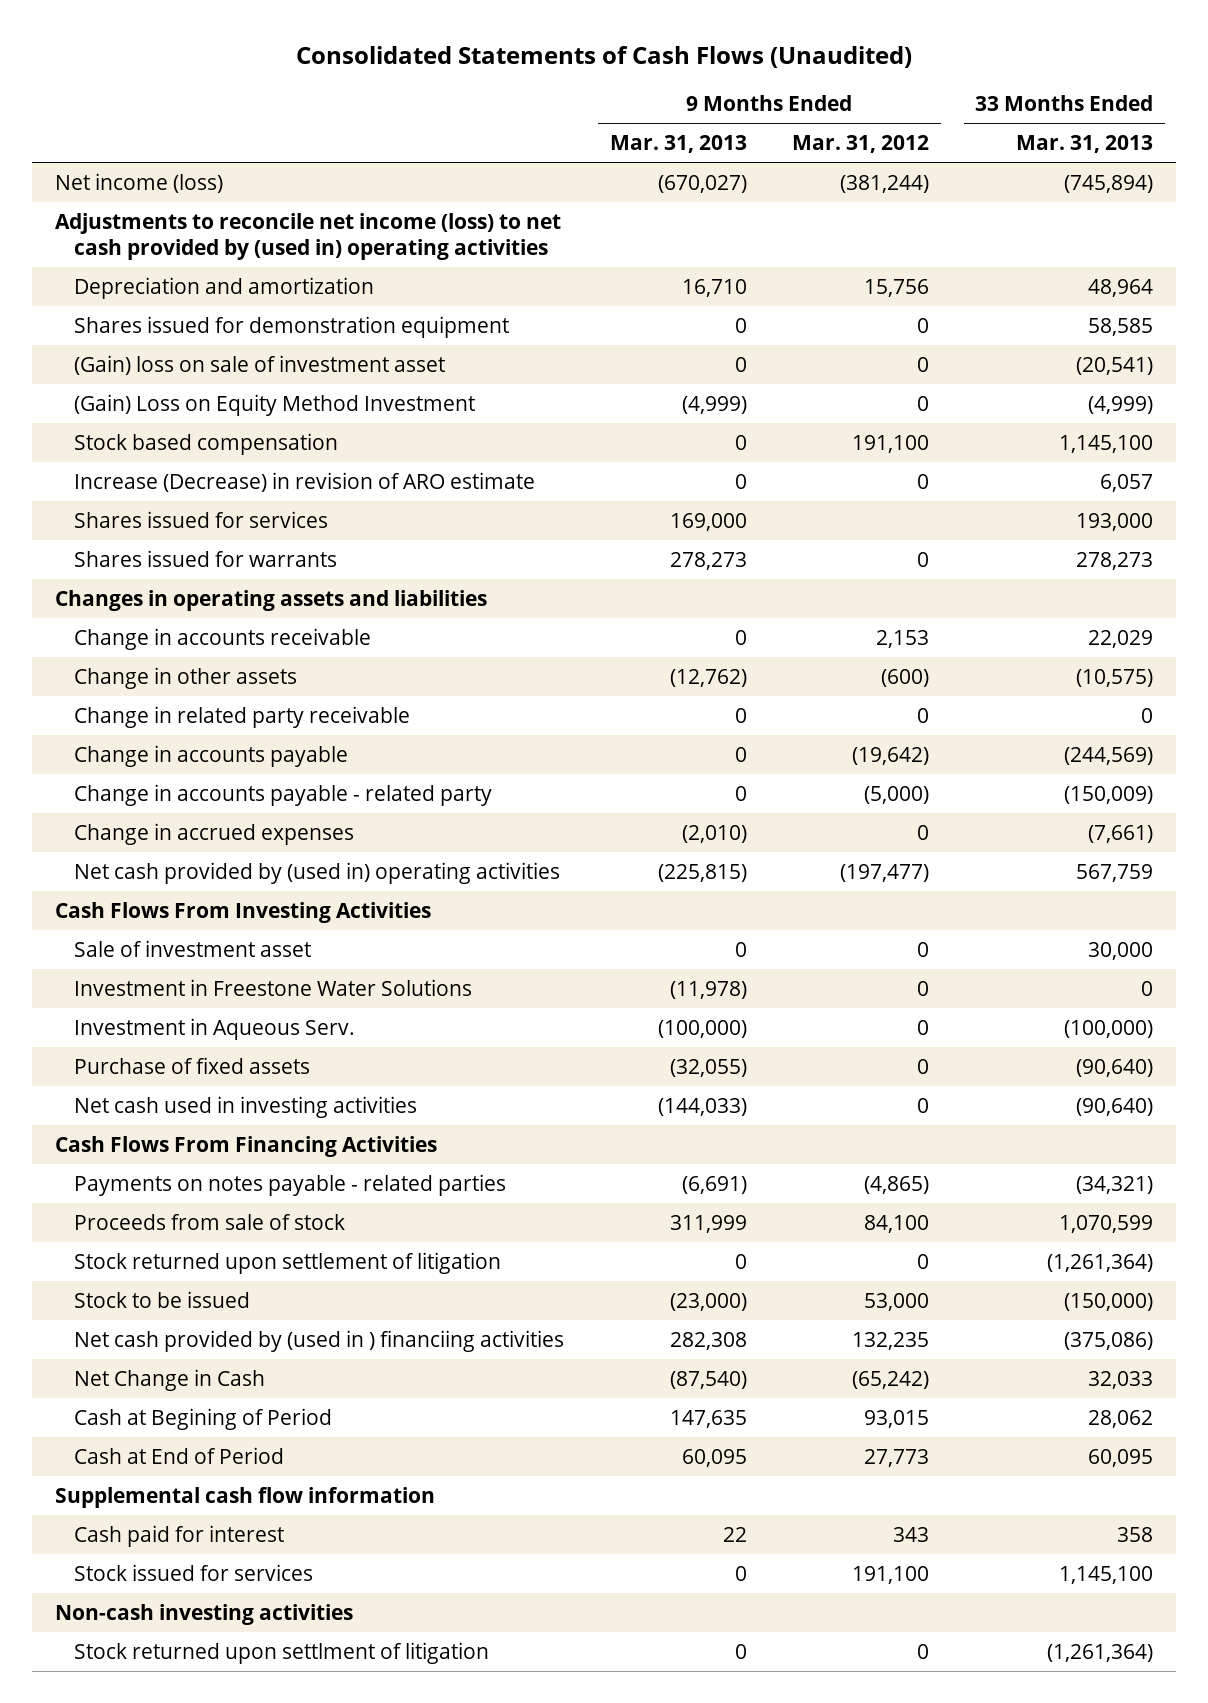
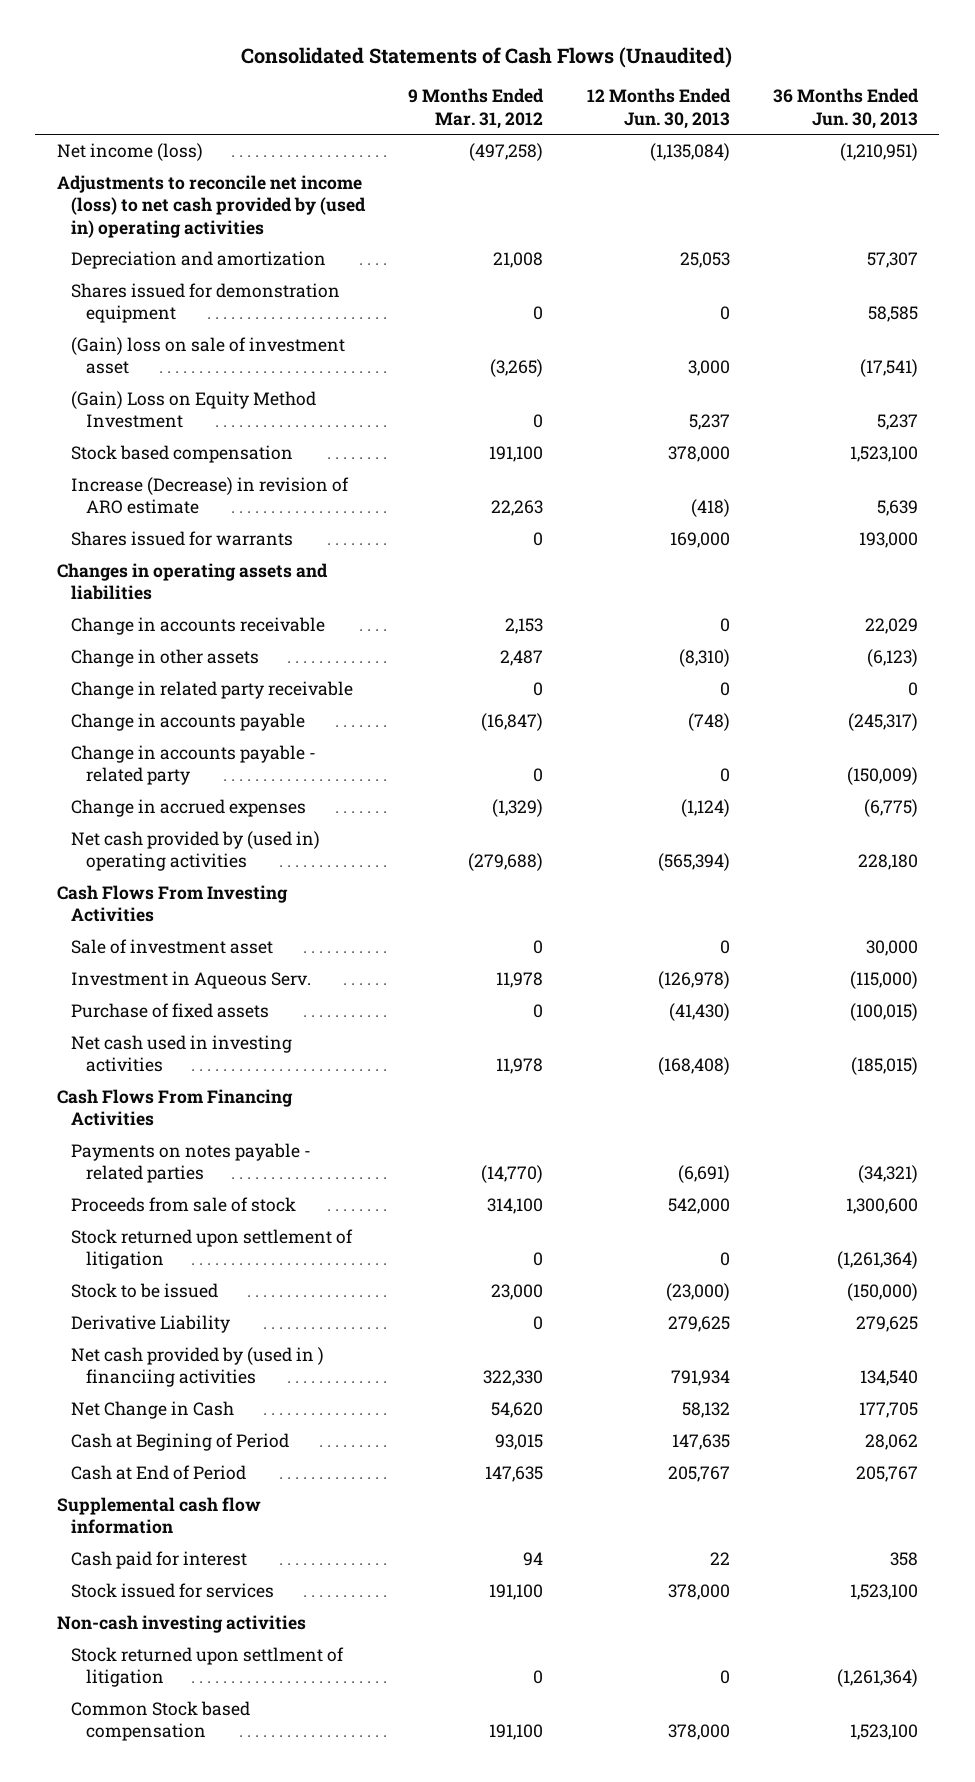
- | 9 Months Ended Mar. 31, 2013 | 9 Months Ended Mar. 31, 2012 | 33 Months Ended Mar. 31, 2013
+ | 9 Months Ended Mar. 31, 2012 | 12 Months Ended Jun. 30, 2013 | 36 Months Ended Jun. 30, 2013
- Net income (loss) | (670,027) | (381,244) | (745,894)
+ Net income (loss) | (497,258) | (1,135,084) | (1,210,951)
- Depreciation and amortization | 16,710 | 15,756 | 48,964
+ Depreciation and amortization | 21,008 | 25,053 | 57,307
- (Gain) loss on sale of investment asset | 0 | 0 | (20,541)
+ (Gain) loss on sale of investment asset | (3,265) | 3,000 | (17,541)
- Increase (Decrease) in revision of ARO estimate | 0 | 0 | 6,057
- Shares issued for services | 169,000 | | 193,000
+ Increase (Decrease) in revision of ARO estimate | 22,263 | (418) | 5,639
- Change in other assets | (12,762) | (600) | (10,575)
+ Change in other assets | 2,487 | (8,310) | (6,123)
- Change in accounts payable | 0 | (19,642) | (244,569)
- Change in accounts payable - related party | 0 | (5,000) | (150,009)
- Change in accrued expenses | (2,010) | 0 | (7,661)
- Net cash provided by (used in) operating activities | (225,815) | (197,477) | 567,759
+ Change in accounts payable | (16,847) | (748) | (245,317)
+ Change in accounts payable - related party | 0 | 0 | (150,009)
+ Change in accrued expenses | (1,329) | (1,124) | (6,775)
+ Net cash provided by (used in) operating activities | (279,688) | (565,394) | 228,180
- Investment in Freestone Water Solutions | (11,978) | 0 | 0
- Investment in Aqueous Serv. | (100,000) | 0 | (100,000)
+ Investment in Aqueous Serv. | 11,978 | (126,978) | (115,000)
- Net cash used in investing activities | (144,033) | 0 | (90,640)
+ Net cash used in investing activities | 11,978 | (168,408) | (185,015)
- Payments on notes payable - related parties | (6,691) | (4,865) | (34,321)
- Proceeds from sale of stock | 311,999 | 84,100 | 1,070,599
+ Payments on notes payable - related parties | (14,770) | (6,691) | (34,321)
+ Proceeds from sale of stock | 314,100 | 542,000 | 1,300,600
- Stock to be issued | (23,000) | 53,000 | (150,000)
- Net cash provided by (used in ) financiing activities | 282,308 | 132,235 | (375,086)
- Net Change in Cash | (87,540) | (65,242) | 32,033
+ Stock to be issued | 23,000 | (23,000) | (150,000)
+ Derivative Liability | 0 | 279,625 | 279,625
+ Net cash provided by (used in ) financiing activities | 322,330 | 791,934 | 134,540
+ Net Change in Cash | 54,620 | 58,132 | 177,705
- Cash at End of Period | 60,095 | 27,773 | 60,095
+ Cash at End of Period | 147,635 | 205,767 | 205,767
- Cash paid for interest | 22 | 343 | 358
+ Cash paid for interest | 94 | 22 | 358
+ Common Stock based compensation | 191,100 | 378,000 | 1,523,100

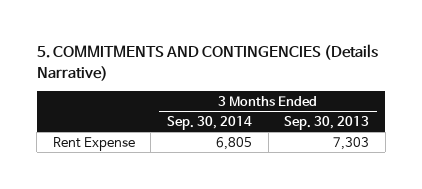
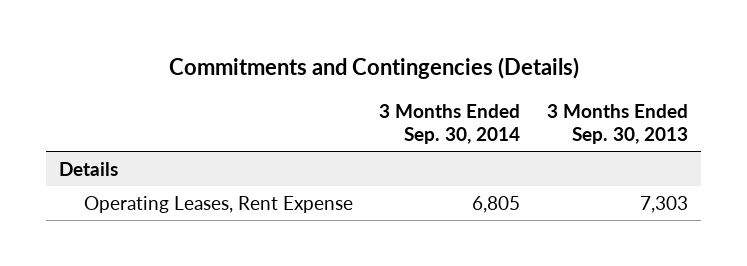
- 5. COMMITMENTS AND CONTINGENCIES (Details Narrative)
+ Commitments and Contingencies (Details)
- Rent Expense | 6,805 | 7,303
+ Details
+ Operating Leases, Rent Expense | 6,805 | 7,303

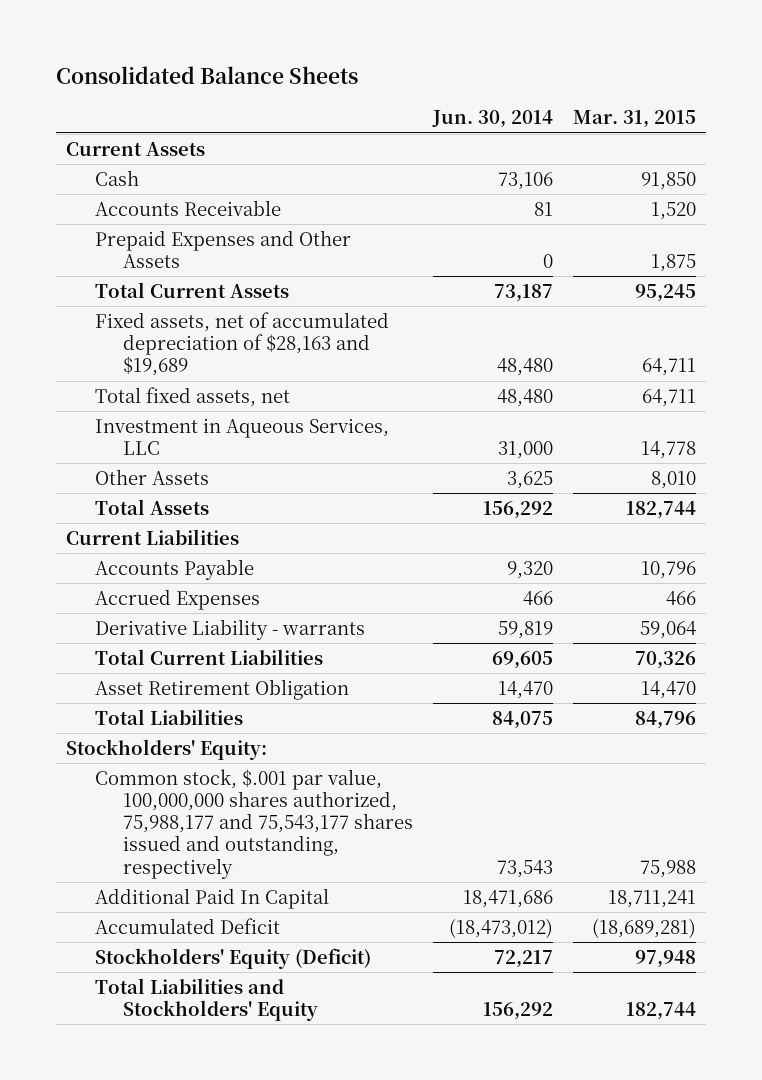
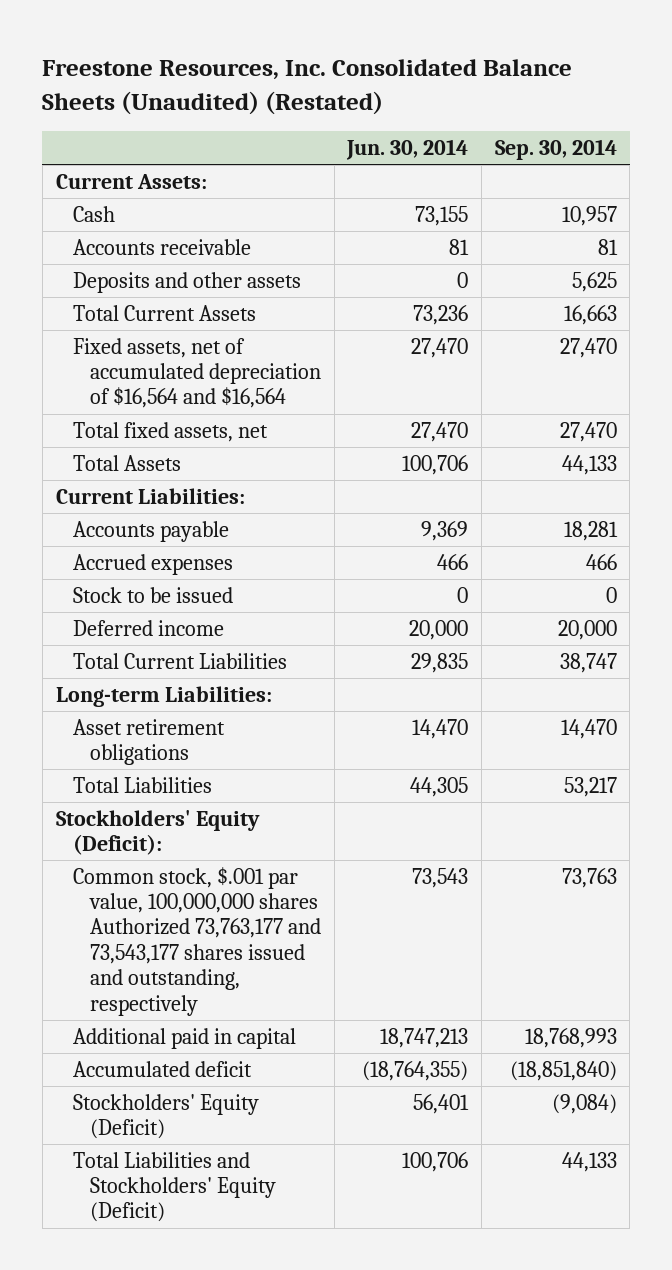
- Consolidated Balance Sheets
+ Freestone Resources, Inc. Consolidated Balance Sheets (Unaudited) (Restated)
- | Jun. 30, 2014 | Mar. 31, 2015
+ | Jun. 30, 2014 | Sep. 30, 2014
- Current Assets
- Cash | 73,106 | 91,850
- Accounts Receivable | 81 | 1,520
- Prepaid Expenses and Other Assets | 0 | 1,875
- Total Current Assets | 73,187 | 95,245
- Fixed assets, net of accumulated depreciation of $28,163 and $19,689 | 48,480 | 64,711
- Total fixed assets, net | 48,480 | 64,711
- Investment in Aqueous Services, LLC | 31,000 | 14,778
- Other Assets | 3,625 | 8,010
- Total Assets | 156,292 | 182,744
- Current Liabilities
- Accounts Payable | 9,320 | 10,796
- Accrued Expenses | 466 | 466
- Derivative Liability - warrants | 59,819 | 59,064
- Total Current Liabilities | 69,605 | 70,326
- Asset Retirement Obligation | 14,470 | 14,470
- Total Liabilities | 84,075 | 84,796
- Stockholders' Equity:
- Common stock, $.001 par value, 100,000,000 shares authorized, 75,988,177 and 75,543,177 shares issued and outstanding, respectively | 73,543 | 75,988
- Additional Paid In Capital | 18,471,686 | 18,711,241
- Accumulated Deficit | (18,473,012) | (18,689,281)
- Stockholders' Equity (Deficit) | 72,217 | 97,948
- Total Liabilities and Stockholders' Equity | 156,292 | 182,744
+ Current Assets:
+ Cash | 73,155 | 10,957
+ Accounts receivable | 81 | 81
+ Deposits and other assets | 0 | 5,625
+ Total Current Assets | 73,236 | 16,663
+ Fixed assets, net of accumulated depreciation of $16,564 and $16,564 | 27,470 | 27,470
+ Total fixed assets, net | 27,470 | 27,470
+ Total Assets | 100,706 | 44,133
+ Current Liabilities:
+ Accounts payable | 9,369 | 18,281
+ Accrued expenses | 466 | 466
+ Stock to be issued | 0 | 0
+ Deferred income | 20,000 | 20,000
+ Total Current Liabilities | 29,835 | 38,747
+ Long-term Liabilities:
+ Asset retirement obligations | 14,470 | 14,470
+ Total Liabilities | 44,305 | 53,217
+ Stockholders' Equity (Deficit):
+ Common stock, $.001 par value, 100,000,000 shares Authorized 73,763,177 and 73,543,177 shares issued and outstanding, respectively | 73,543 | 73,763
+ Additional paid in capital | 18,747,213 | 18,768,993
+ Accumulated deficit | (18,764,355) | (18,851,840)
+ Stockholders' Equity (Deficit) | 56,401 | (9,084)
+ Total Liabilities and Stockholders' Equity (Deficit) | 100,706 | 44,133

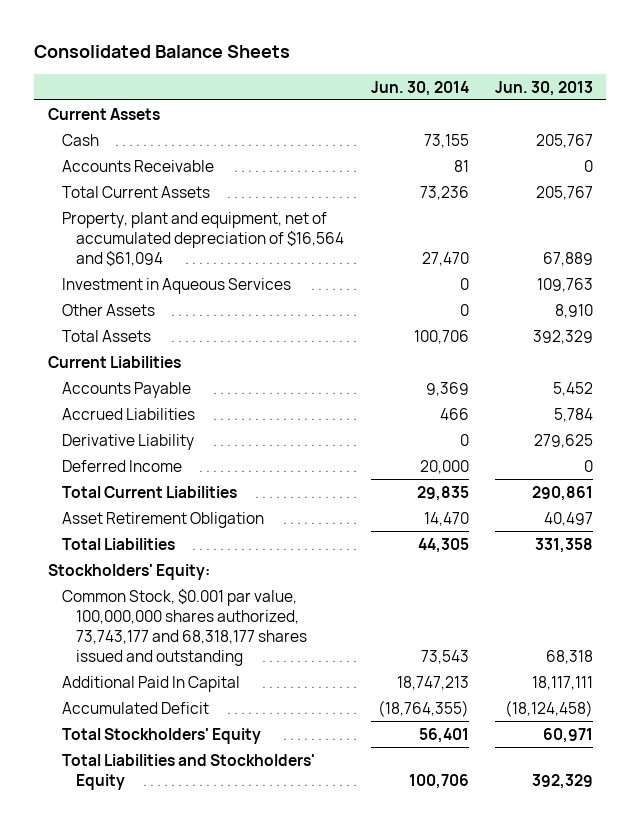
- Freestone Resources, Inc. Consolidated Balance Sheets (Unaudited) (Restated)
+ Consolidated Balance Sheets
- | Jun. 30, 2014 | Sep. 30, 2014
+ | Jun. 30, 2014 | Jun. 30, 2013
- Current Assets:
+ Current Assets
- Accounts receivable | 81 | 81
- Deposits and other assets | 0 | 5,625
+ Accounts Receivable | 81 | 0
- Fixed assets, net of accumulated depreciation of $16,564 and $16,564 | 27,470 | 27,470
- Total fixed assets, net | 27,470 | 27,470
+ Property, plant and equipment, net of accumulated depreciation of $16,564 and $61,094 | 27,470 | 67,889
+ Investment in Aqueous Services | 0 | 109,763
+ Other Assets | 0 | 8,910
- Current Liabilities:
- Accounts payable | 9,369 | 18,281
- Accrued expenses | 466 | 466
- Stock to be issued | 0 | 0
- Deferred income | 20,000 | 20,000
+ Current Liabilities
+ Accounts Payable | 9,369 | 5,452
+ Accrued Liabilities | 466 | 5,784
+ Derivative Liability | 0 | 279,625
+ Deferred Income | 20,000 | 0
- Long-term Liabilities:
- Asset retirement obligations | 14,470 | 14,470
+ Asset Retirement Obligation | 14,470 | 40,497
- Stockholders' Equity (Deficit):
- Common stock, $.001 par value, 100,000,000 shares Authorized 73,763,177 and 73,543,177 shares issued and outstanding, respectively | 73,543 | 73,763
- Additional paid in capital | 18,747,213 | 18,768,993
- Accumulated deficit | (18,764,355) | (18,851,840)
- Stockholders' Equity (Deficit) | 56,401 | (9,084)
- Total Liabilities and Stockholders' Equity (Deficit) | 100,706 | 44,133
+ Stockholders' Equity:
+ Common Stock, $0.001 par value, 100,000,000 shares authorized, 73,743,177 and 68,318,177 shares issued and outstanding | 73,543 | 68,318
+ Additional Paid In Capital | 18,747,213 | 18,117,111
+ Accumulated Deficit | (18,764,355) | (18,124,458)
+ Total Stockholders' Equity | 56,401 | 60,971
+ Total Liabilities and Stockholders' Equity | 100,706 | 392,329

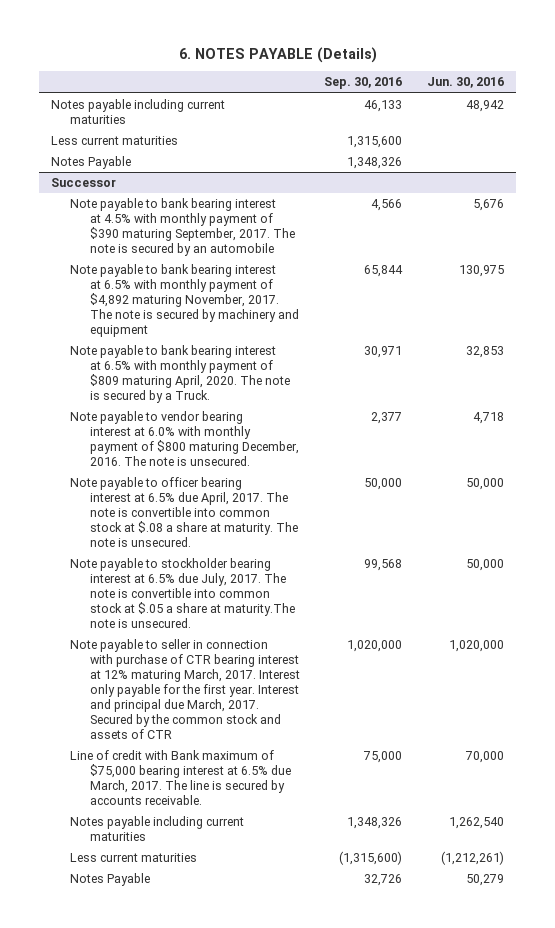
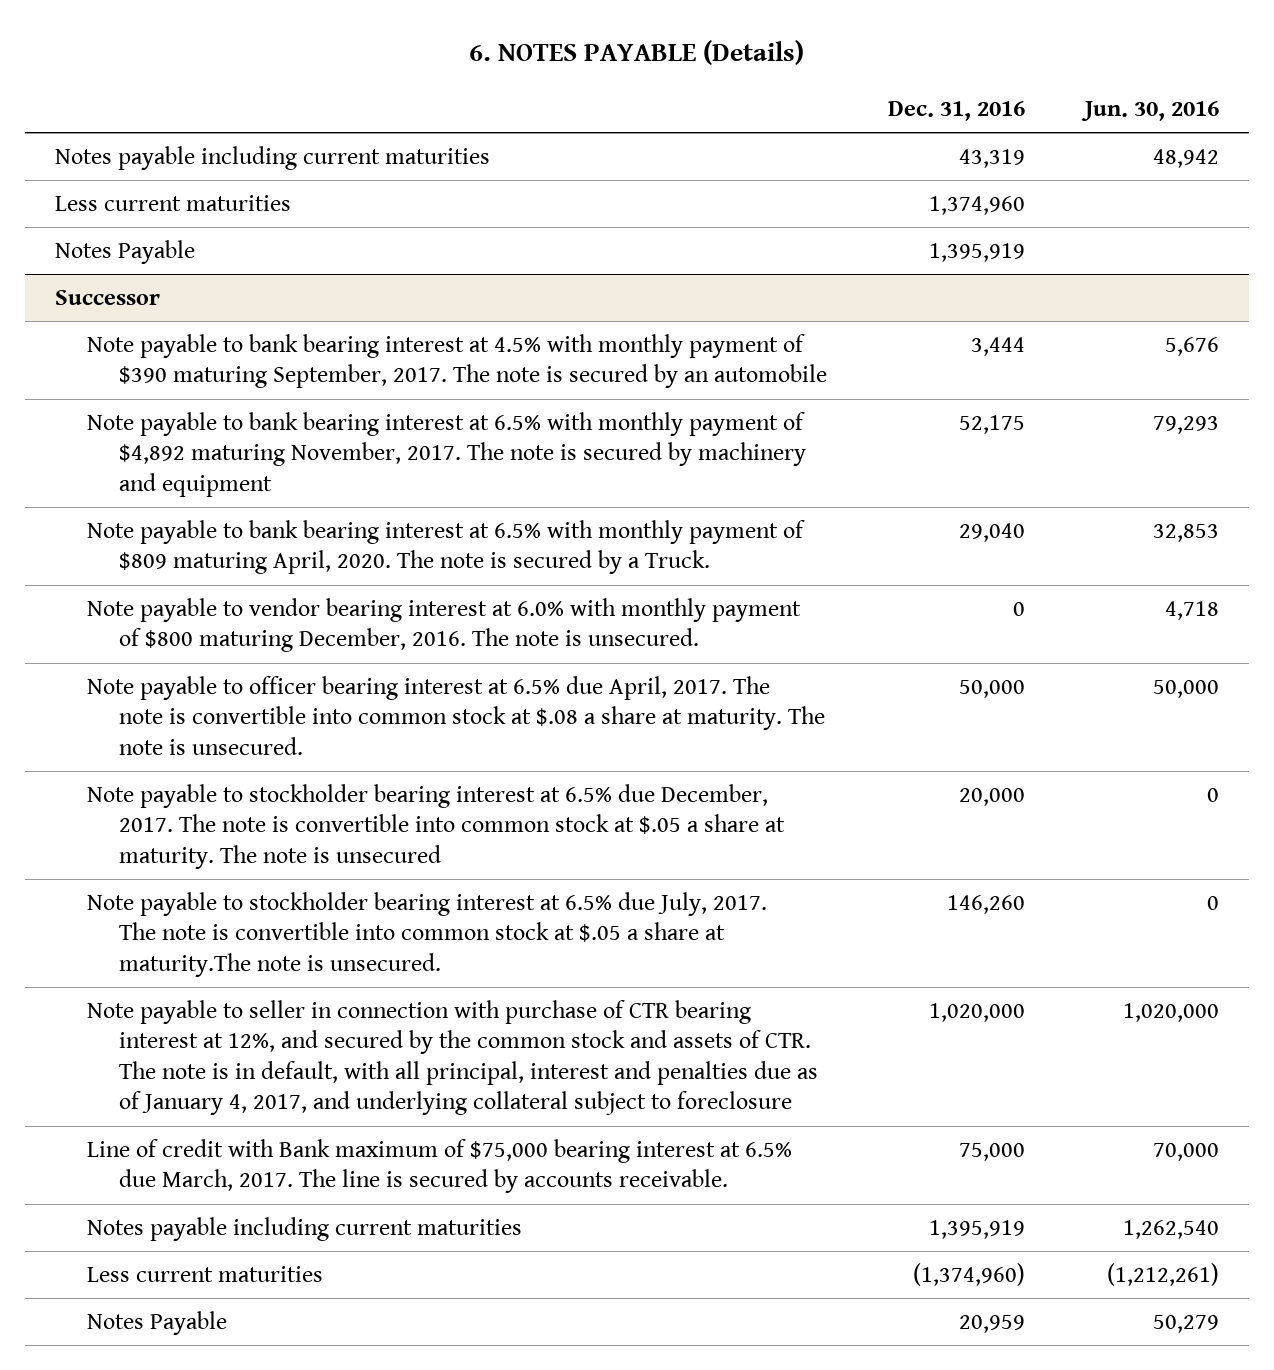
- | Sep. 30, 2016 | Jun. 30, 2016
+ | Dec. 31, 2016 | Jun. 30, 2016
@ Successor
- Note payable to bank bearing interest at 6.5% with monthly payment of $4,892 maturing November, 2017. The note is secured by machinery and equipment | 65,844 | 130,975
+ Note payable to bank bearing interest at 6.5% with monthly payment of $4,892 maturing November, 2017. The note is secured by machinery and equipment | 52,175 | 79,293
- Note payable to stockholder bearing interest at 6.5% due July, 2017. The note is convertible into common stock at $.05 a share at maturity.The note is unsecured. | 99,568 | 50,000
- Note payable to seller in connection with purchase of CTR bearing interest at 12% maturing March, 2017. Interest only payable for the first year. Interest and principal due March, 2017. Secured by the common stock and assets of CTR | 1,020,000 | 1,020,000
+ Note payable to stockholder bearing interest at 6.5% due December, 2017. The note is convertible into common stock at $.05 a share at maturity. The note is unsecured | 20,000 | 0
+ Note payable to stockholder bearing interest at 6.5% due July, 2017. The note is convertible into common stock at $.05 a share at maturity.The note is unsecured. | 146,260 | 0
+ Note payable to seller in connection with purchase of CTR bearing interest at 12%, and secured by the common stock and assets of CTR. The note is in default, with all principal, interest and penalties due as of January 4, 2017, and underlying collateral subject to foreclosure | 1,020,000 | 1,020,000

